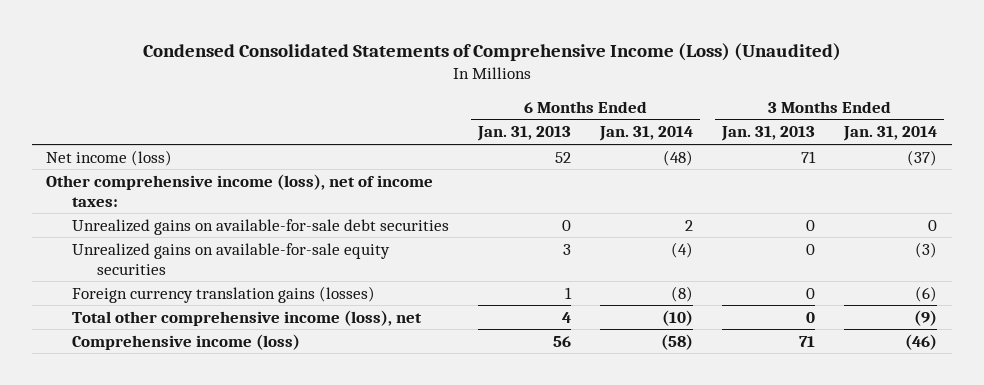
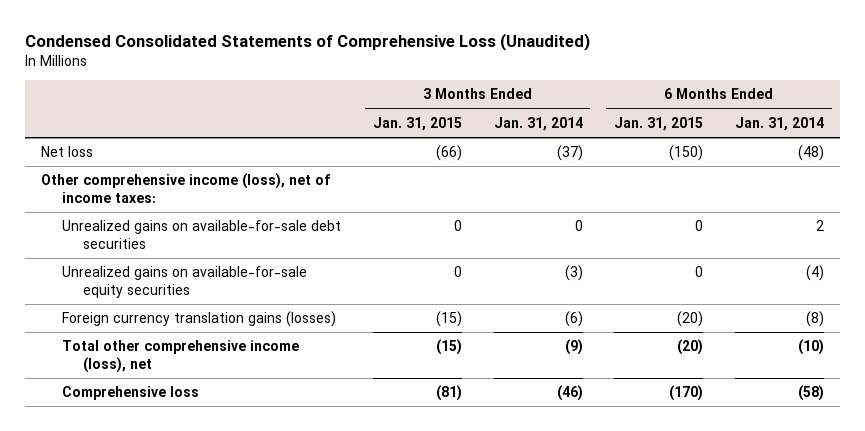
- Condensed Consolidated Statements of Comprehensive Income (Loss) (Unaudited)
+ Condensed Consolidated Statements of Comprehensive Loss (Unaudited)
- | 6 Months Ended Jan. 31, 2013 | 6 Months Ended Jan. 31, 2014 | 3 Months Ended Jan. 31, 2013 | 3 Months Ended Jan. 31, 2014
+ | 3 Months Ended Jan. 31, 2015 | 3 Months Ended Jan. 31, 2014 | 6 Months Ended Jan. 31, 2015 | 6 Months Ended Jan. 31, 2014
- Net income (loss) | 52 | (48) | 71 | (37)
+ Net loss | (66) | (37) | (150) | (48)
- Comprehensive income (loss) | 56 | (58) | 71 | (46)
+ Comprehensive loss | (81) | (46) | (170) | (58)

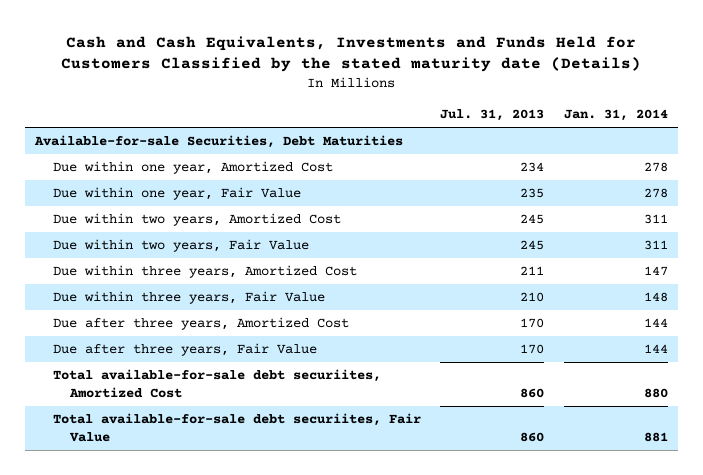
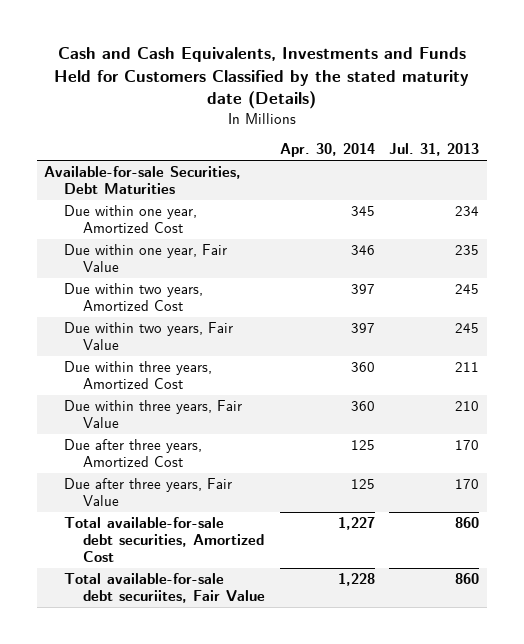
- | Jul. 31, 2013 | Jan. 31, 2014
+ | Apr. 30, 2014 | Jul. 31, 2013
- Total available-for-sale debt securiites, Amortized Cost | 860 | 880
+ Total available-for-sale debt securities, Amortized Cost | 1,227 | 860

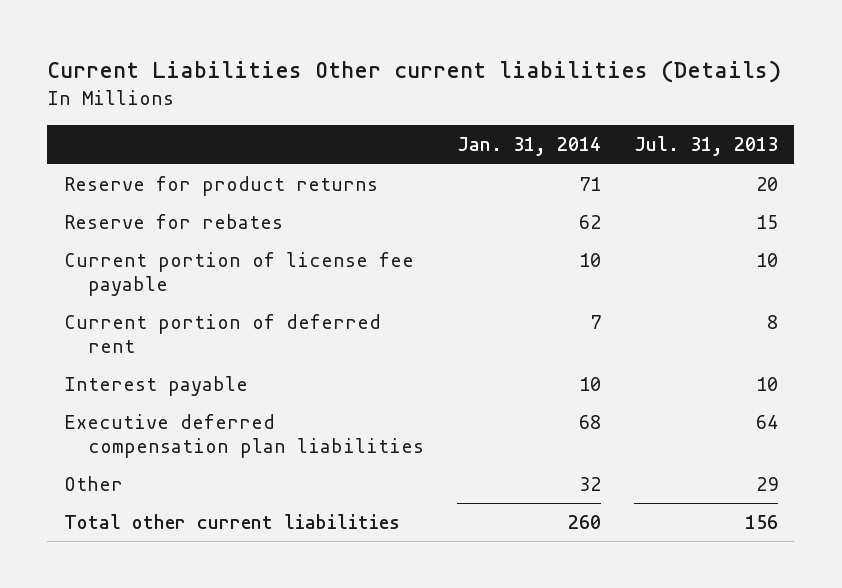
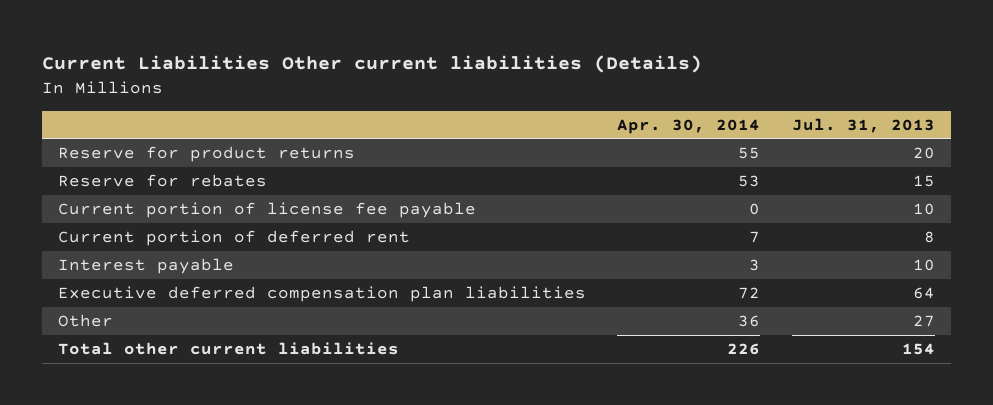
- | Jan. 31, 2014 | Jul. 31, 2013
+ | Apr. 30, 2014 | Jul. 31, 2013
- Other | 32 | 29
- Total other current liabilities | 260 | 156
+ Other | 36 | 27
+ Total other current liabilities | 226 | 154

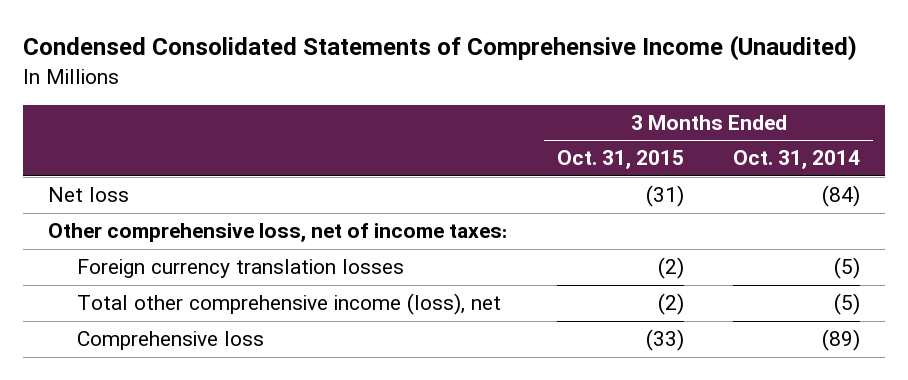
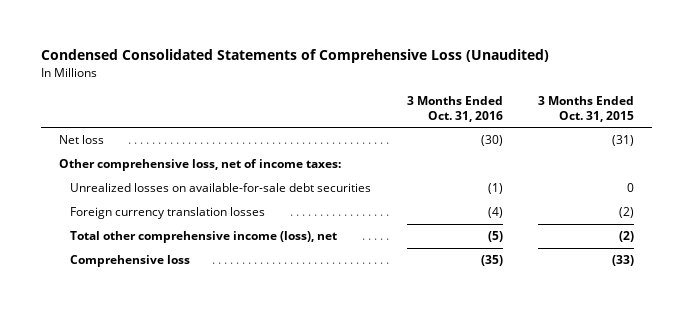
- Condensed Consolidated Statements of Comprehensive Income (Unaudited)
+ Condensed Consolidated Statements of Comprehensive Loss (Unaudited)
- | 3 Months Ended Oct. 31, 2015 | 3 Months Ended Oct. 31, 2014
+ | 3 Months Ended Oct. 31, 2016 | 3 Months Ended Oct. 31, 2015
+ Unrealized losses on available-for-sale debt securities | (1) | 0

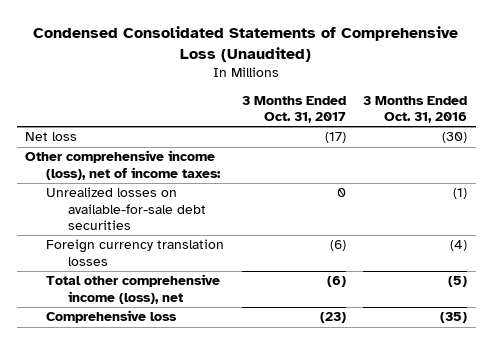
- | 3 Months Ended Oct. 31, 2016 | 3 Months Ended Oct. 31, 2015
+ | 3 Months Ended Oct. 31, 2017 | 3 Months Ended Oct. 31, 2016
- Other comprehensive loss, net of income taxes:
+ Other comprehensive income (loss), net of income taxes:

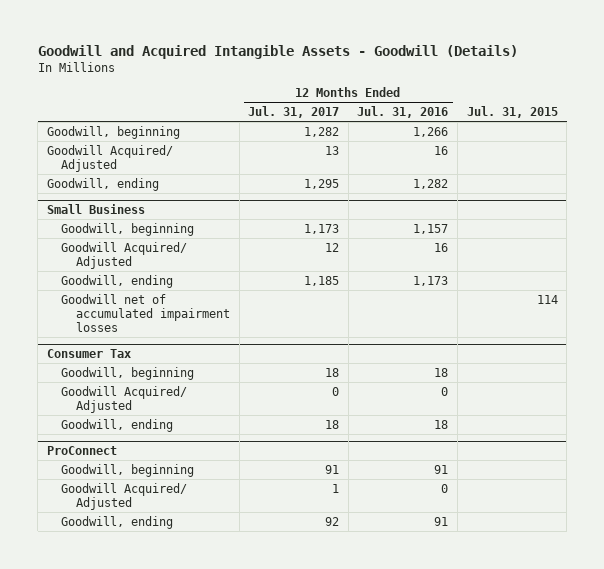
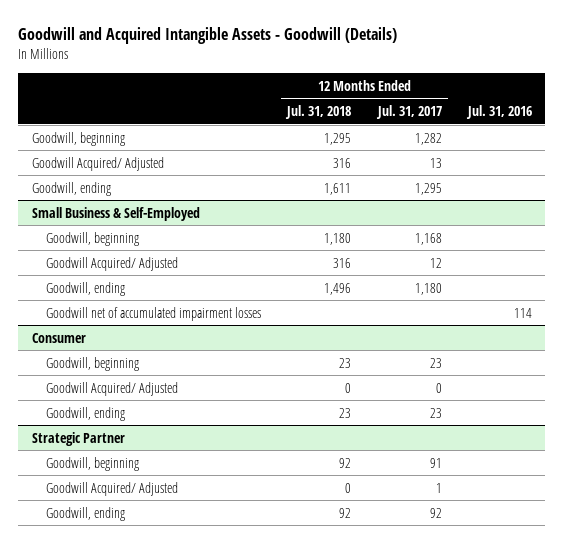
- | 12 Months Ended Jul. 31, 2017 | 12 Months Ended Jul. 31, 2016 | Jul. 31, 2015
+ | 12 Months Ended Jul. 31, 2018 | 12 Months Ended Jul. 31, 2017 | Jul. 31, 2016
- Small Business
- Goodwill, beginning | 1,173 | 1,157 |
+ Small Business & Self-Employed
+ Goodwill, beginning | 1,180 | 1,168 |
- Goodwill, ending | 1,185 | 1,173 |
+ Goodwill, ending | 1,496 | 1,180 |
- Consumer Tax
- Goodwill, beginning | 18 | 18 |
+ Consumer
+ Goodwill, beginning | 23 | 23 |
- Goodwill, ending | 18 | 18 |
- ProConnect
+ Goodwill, ending | 23 | 23 |
+ Strategic Partner

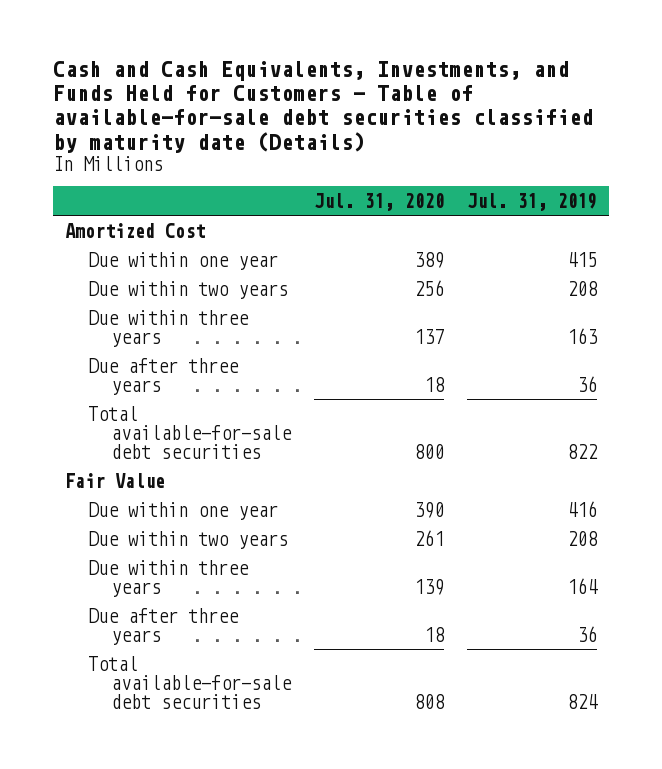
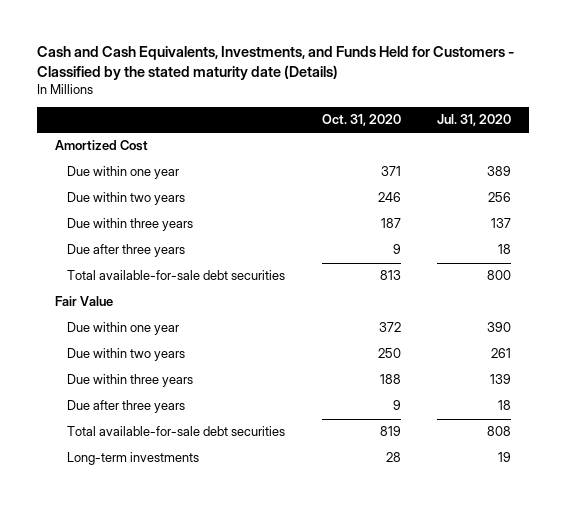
- Cash and Cash Equivalents, Investments, and Funds Held for Customers - Table of available-for-sale debt securities classified by maturity date (Details)
+ Cash and Cash Equivalents, Investments, and Funds Held for Customers - Classified by the stated maturity date (Details)
- | Jul. 31, 2020 | Jul. 31, 2019
+ | Oct. 31, 2020 | Jul. 31, 2020
+ Long-term investments | 28 | 19

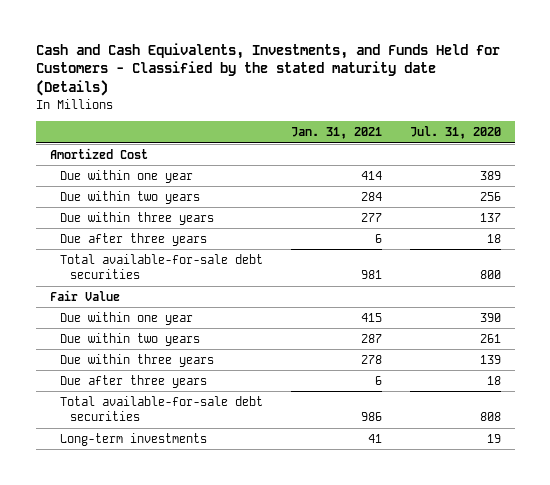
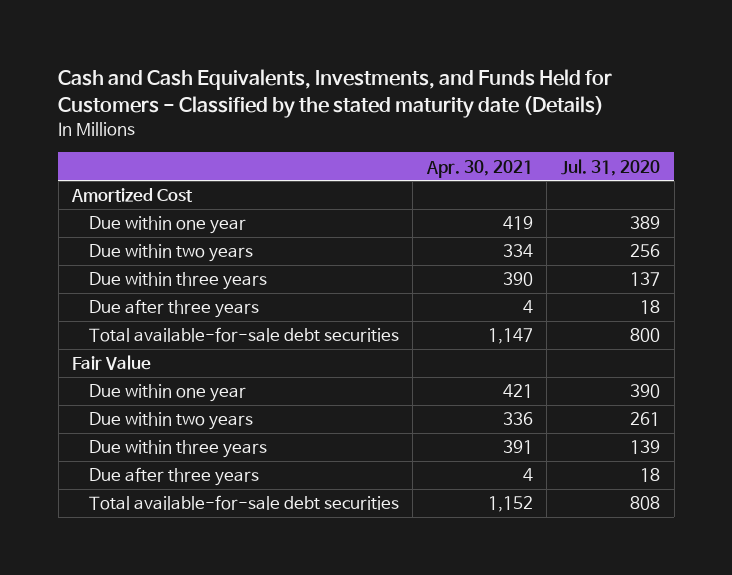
- | Jan. 31, 2021 | Jul. 31, 2020
+ | Apr. 30, 2021 | Jul. 31, 2020
- Long-term investments | 41 | 19

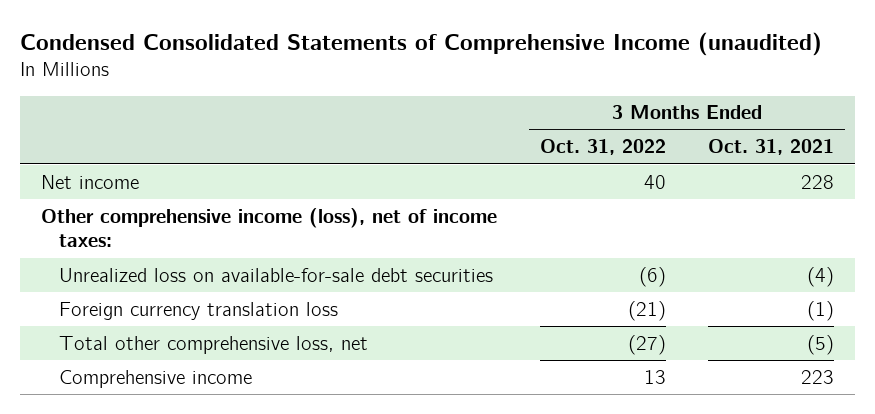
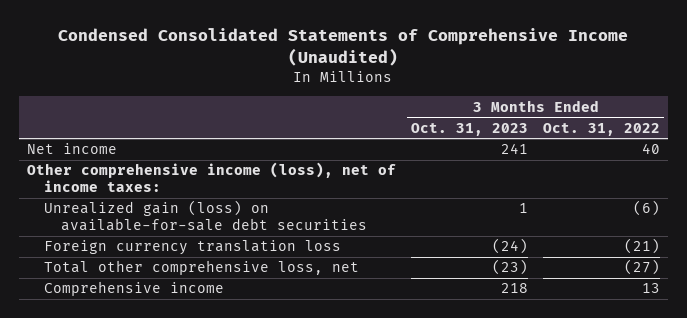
- Condensed Consolidated Statements of Comprehensive Income (unaudited)
+ Condensed Consolidated Statements of Comprehensive Income (Unaudited)
- | 3 Months Ended Oct. 31, 2022 | 3 Months Ended Oct. 31, 2021
+ | 3 Months Ended Oct. 31, 2023 | 3 Months Ended Oct. 31, 2022
- Unrealized loss on available-for-sale debt securities | (6) | (4)
+ Unrealized gain (loss) on available-for-sale debt securities | 1 | (6)

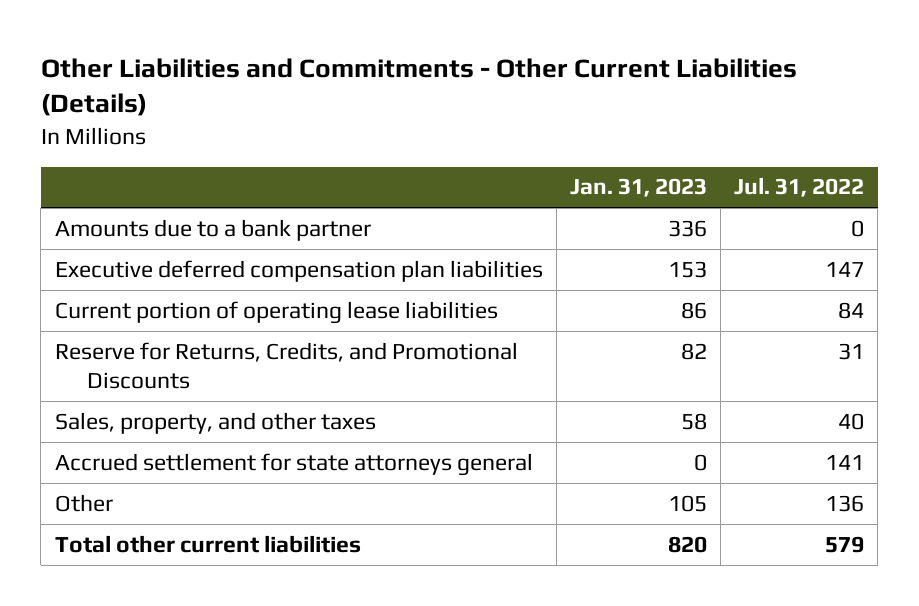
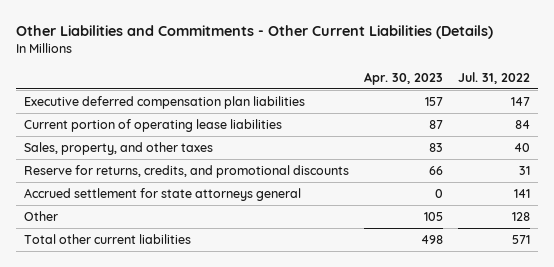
- | Jan. 31, 2023 | Jul. 31, 2022
+ | Apr. 30, 2023 | Jul. 31, 2022
- Amounts due to a bank partner | 336 | 0
- Reserve for Returns, Credits, and Promotional Discounts | 82 | 31
+ Reserve for returns, credits, and promotional discounts | 66 | 31
- Other | 105 | 136
- Total other current liabilities | 820 | 579
+ Other | 105 | 128
+ Total other current liabilities | 498 | 571

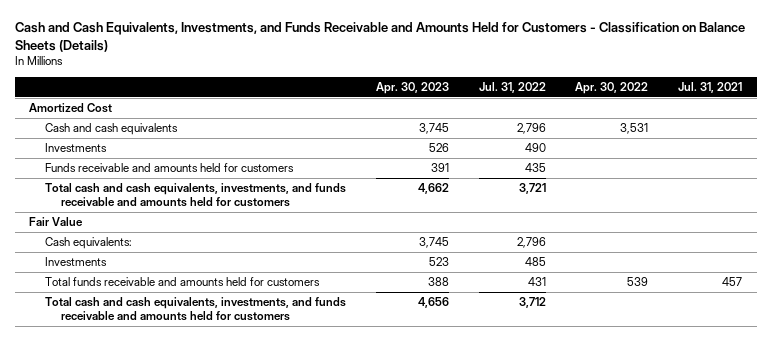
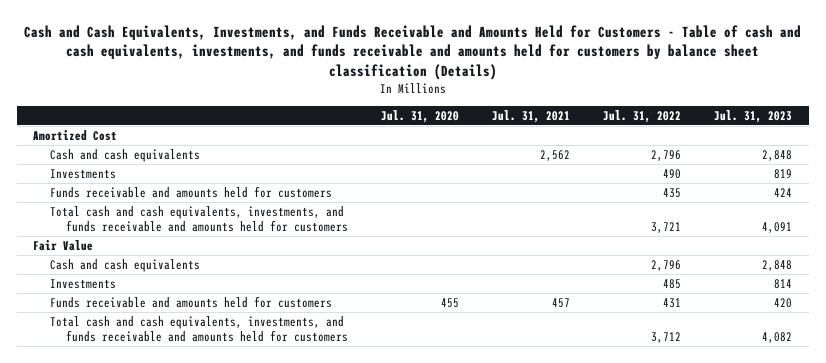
- Cash and Cash Equivalents, Investments, and Funds Receivable and Amounts Held for Customers - Classification on Balance Sheets (Details)
+ Cash and Cash Equivalents, Investments, and Funds Receivable and Amounts Held for Customers - Table of cash and cash equivalents, investments, and funds receivable and amounts held for customers by balance sheet classification (Details)
- | Apr. 30, 2023 | Jul. 31, 2022 | Apr. 30, 2022 | Jul. 31, 2021
+ | Jul. 31, 2020 | Jul. 31, 2021 | Jul. 31, 2022 | Jul. 31, 2023
+ Cash and cash equivalents | | 2,562 | 2,796 | 2,848
- Cash equivalents: | 3,745 | 2,796 | |
moved down: Cash and cash equivalents | | | 2,796 | 2,848
- Total funds receivable and amounts held for customers | 388 | 431 | 539 | 457
+ Funds receivable and amounts held for customers | 455 | 457 | 431 | 420

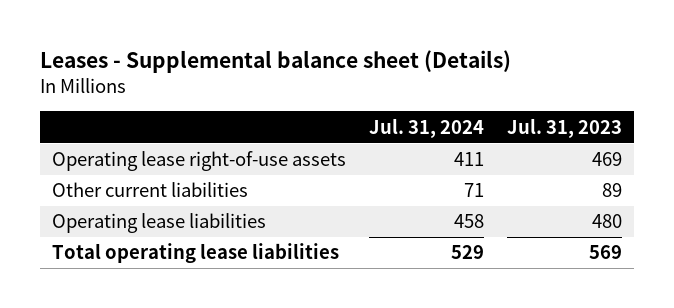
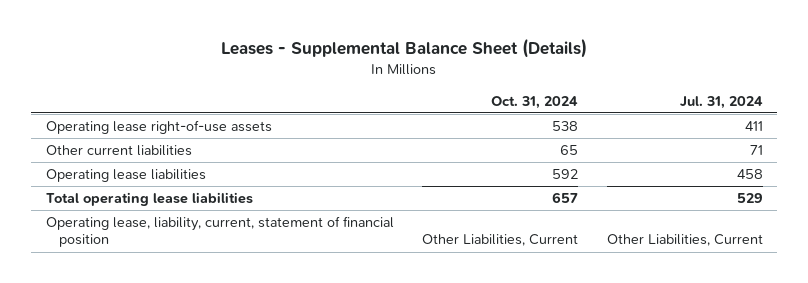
- Leases - Supplemental balance sheet (Details)
+ Leases - Supplemental Balance Sheet (Details)
- | Jul. 31, 2024 | Jul. 31, 2023
+ | Oct. 31, 2024 | Jul. 31, 2024
+ Operating lease, liability, current, statement of financial position | Other Liabilities, Current | Other Liabilities, Current

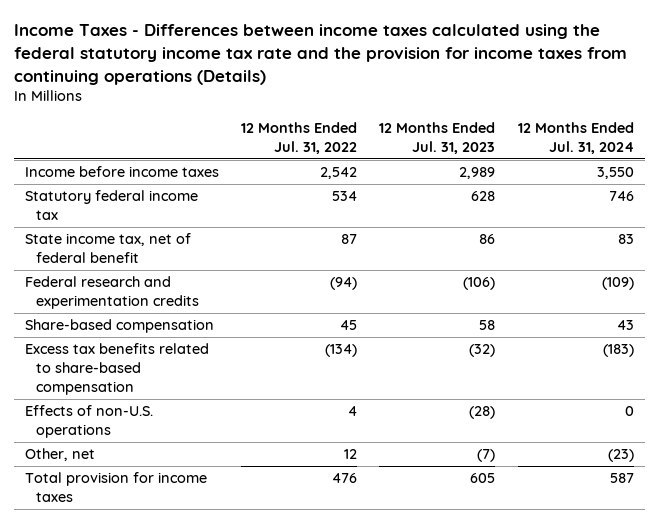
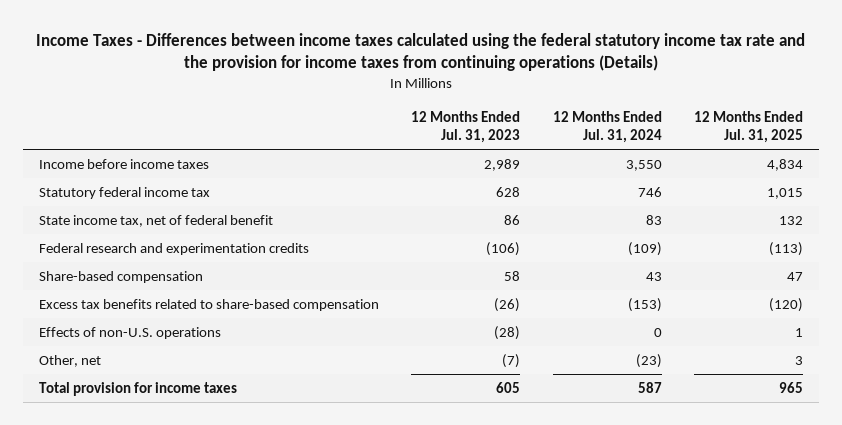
- | 12 Months Ended Jul. 31, 2022 | 12 Months Ended Jul. 31, 2023 | 12 Months Ended Jul. 31, 2024
+ | 12 Months Ended Jul. 31, 2023 | 12 Months Ended Jul. 31, 2024 | 12 Months Ended Jul. 31, 2025
- Excess tax benefits related to share-based compensation | (134) | (32) | (183)
+ Excess tax benefits related to share-based compensation | (26) | (153) | (120)

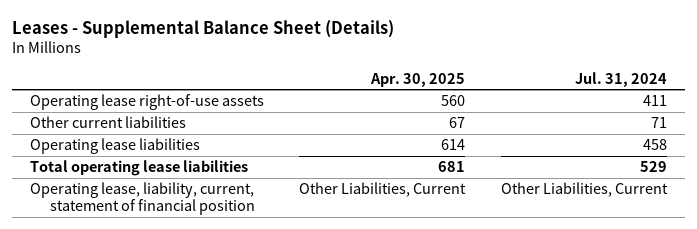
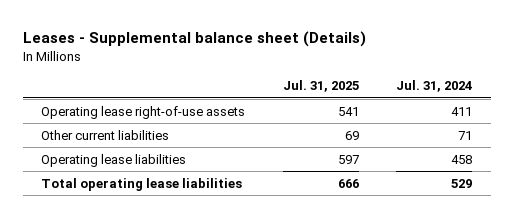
- Leases - Supplemental Balance Sheet (Details)
+ Leases - Supplemental balance sheet (Details)
- | Apr. 30, 2025 | Jul. 31, 2024
+ | Jul. 31, 2025 | Jul. 31, 2024
- Operating lease, liability, current, statement of financial position | Other Liabilities, Current | Other Liabilities, Current

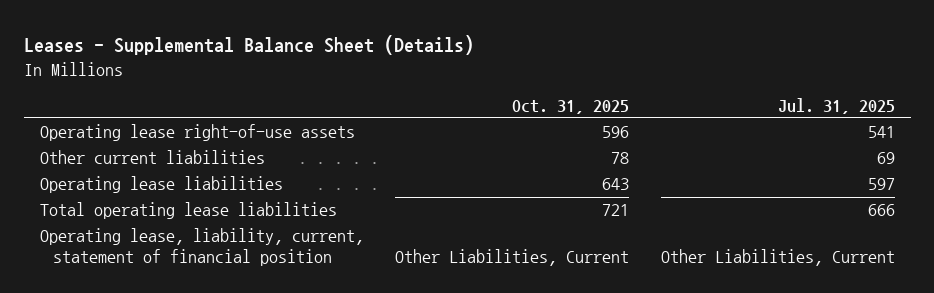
- Leases - Supplemental balance sheet (Details)
+ Leases - Supplemental Balance Sheet (Details)
- | Jul. 31, 2025 | Jul. 31, 2024
+ | Oct. 31, 2025 | Jul. 31, 2025
+ Operating lease, liability, current, statement of financial position | Other Liabilities, Current | Other Liabilities, Current

